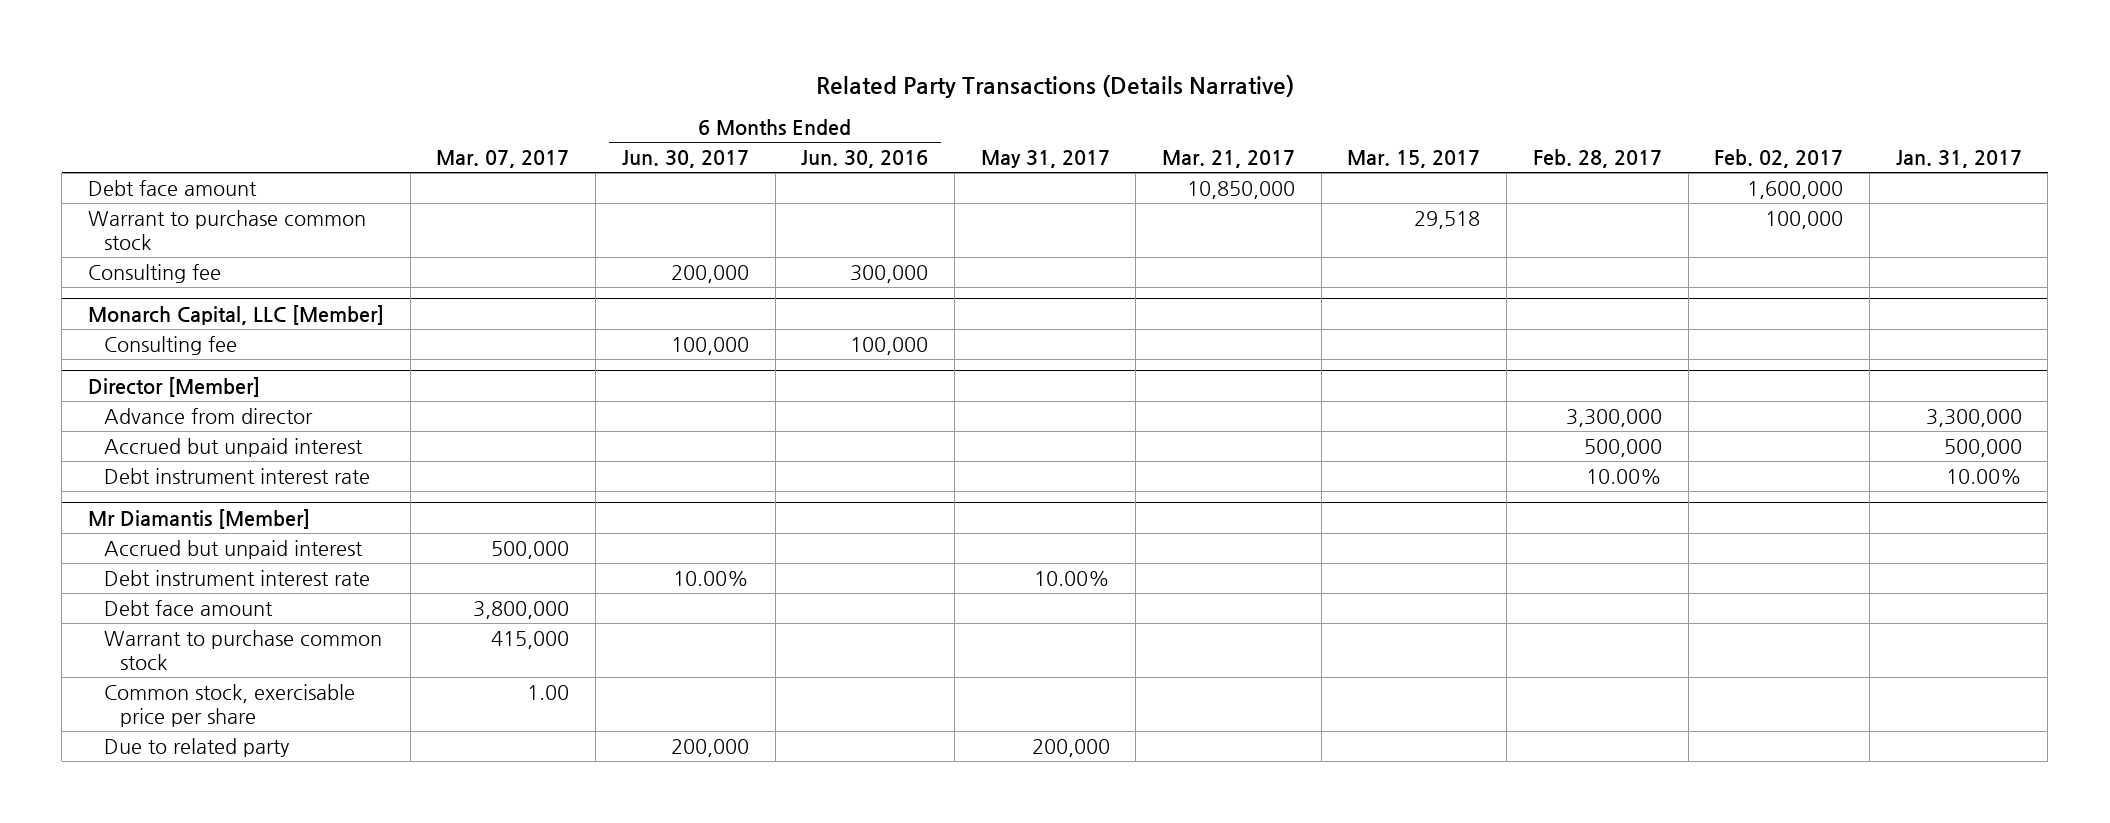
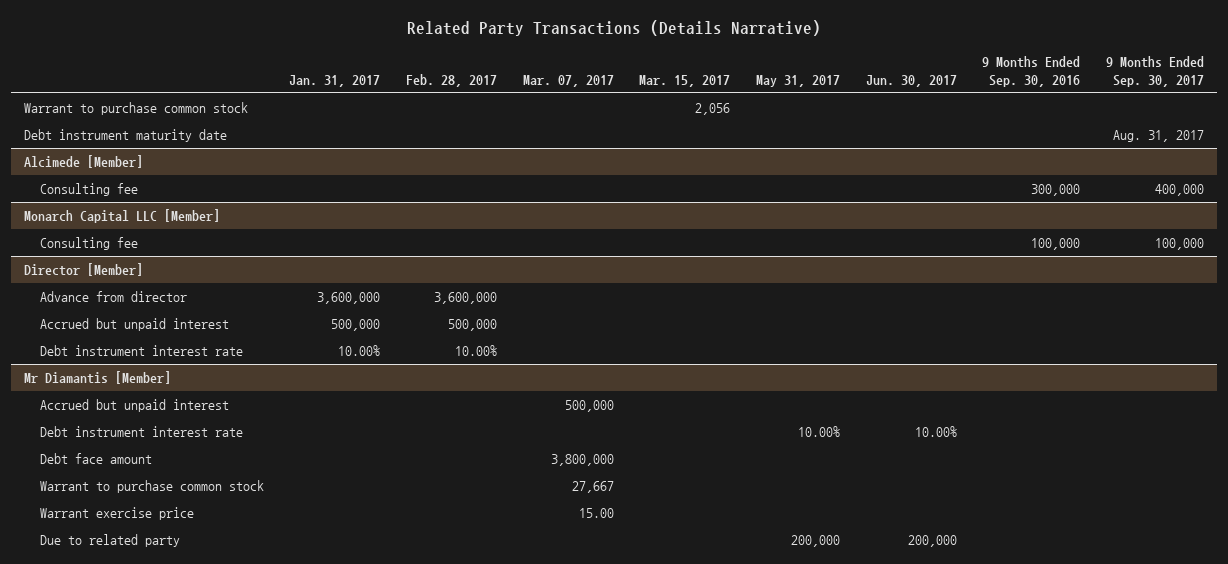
- | Mar. 07, 2017 | 6 Months Ended Jun. 30, 2017 | 6 Months Ended Jun. 30, 2016 | May 31, 2017 | Mar. 21, 2017 | Mar. 15, 2017 | Feb. 28, 2017 | Feb. 02, 2017 | Jan. 31, 2017
+ | Jan. 31, 2017 | Feb. 28, 2017 | Mar. 07, 2017 | Mar. 15, 2017 | May 31, 2017 | Jun. 30, 2017 | 9 Months Ended Sep. 30, 2016 | 9 Months Ended Sep. 30, 2017
- Debt face amount | | | | | 10,850,000 | | | 1,600,000 |
- Warrant to purchase common stock | | | | | | 29,518 | | 100,000 |
- Consulting fee | | 200,000 | 300,000 | | | | | |
- Monarch Capital, LLC [Member]
+ Warrant to purchase common stock | | | | 2,056 | | | |
+ Debt instrument maturity date | | | | | | | | Aug. 31, 2017
+ Alcimede [Member]
+ Consulting fee | | | | | | | 300,000 | 400,000
+ Monarch Capital LLC [Member]
@ Director [Member]
- Advance from director | | | | | | | 3,300,000 | | 3,300,000
+ Advance from director | 3,600,000 | 3,600,000 | | | | | |
@ Mr Diamantis [Member]
- Warrant to purchase common stock | 415,000 | | | | | | | |
- Common stock, exercisable price per share | 1.00 | | | | | | | |
+ Warrant to purchase common stock | | | 27,667 | | | | |
+ Warrant exercise price | | | 15.00 | | | | |

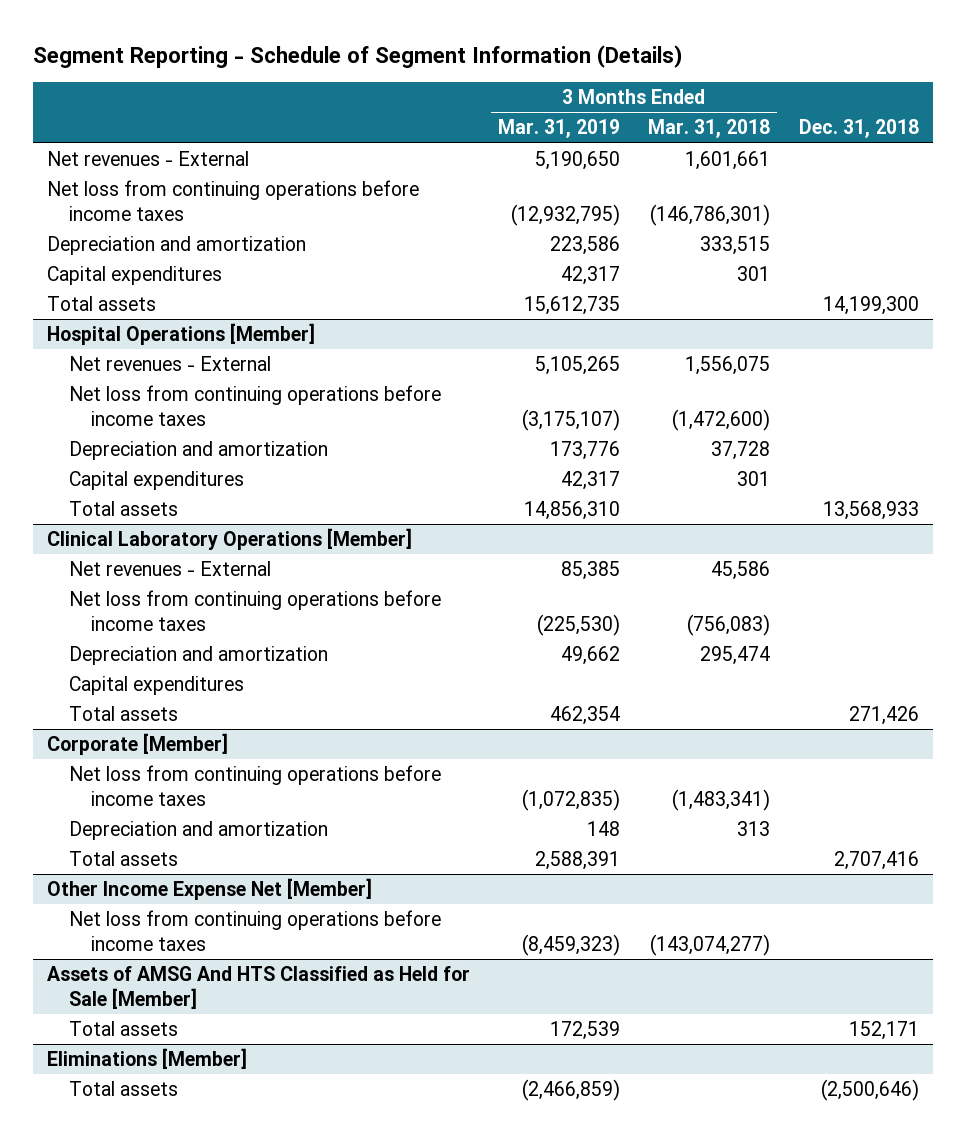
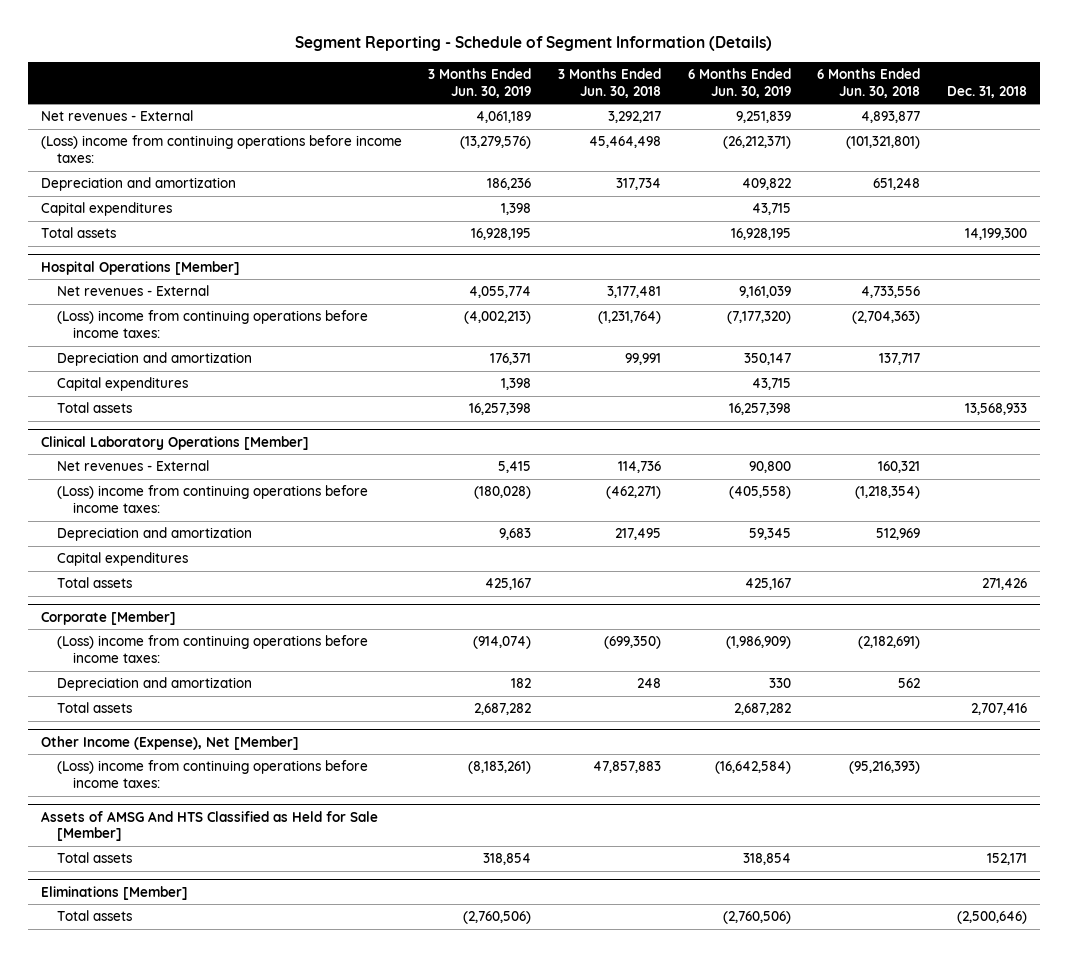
- | 3 Months Ended Mar. 31, 2019 | 3 Months Ended Mar. 31, 2018 | Dec. 31, 2018
+ | 3 Months Ended Jun. 30, 2019 | 3 Months Ended Jun. 30, 2018 | 6 Months Ended Jun. 30, 2019 | 6 Months Ended Jun. 30, 2018 | Dec. 31, 2018
- Net loss from continuing operations before income taxes | (12,932,795) | (146,786,301) |
+ (Loss) income from continuing operations before income taxes: | (13,279,576) | 45,464,498 | (26,212,371) | (101,321,801) |
@ Hospital Operations [Member]
- Net loss from continuing operations before income taxes | (3,175,107) | (1,472,600) |
+ (Loss) income from continuing operations before income taxes: | (4,002,213) | (1,231,764) | (7,177,320) | (2,704,363) |
@ Clinical Laboratory Operations [Member]
- Net loss from continuing operations before income taxes | (225,530) | (756,083) |
+ (Loss) income from continuing operations before income taxes: | (180,028) | (462,271) | (405,558) | (1,218,354) |
@ Corporate [Member]
- Net loss from continuing operations before income taxes | (1,072,835) | (1,483,341) |
+ (Loss) income from continuing operations before income taxes: | (914,074) | (699,350) | (1,986,909) | (2,182,691) |
- Other Income Expense Net [Member]
- Net loss from continuing operations before income taxes | (8,459,323) | (143,074,277) |
+ Other Income (Expense), Net [Member]
+ (Loss) income from continuing operations before income taxes: | (8,183,261) | 47,857,883 | (16,642,584) | (95,216,393) |

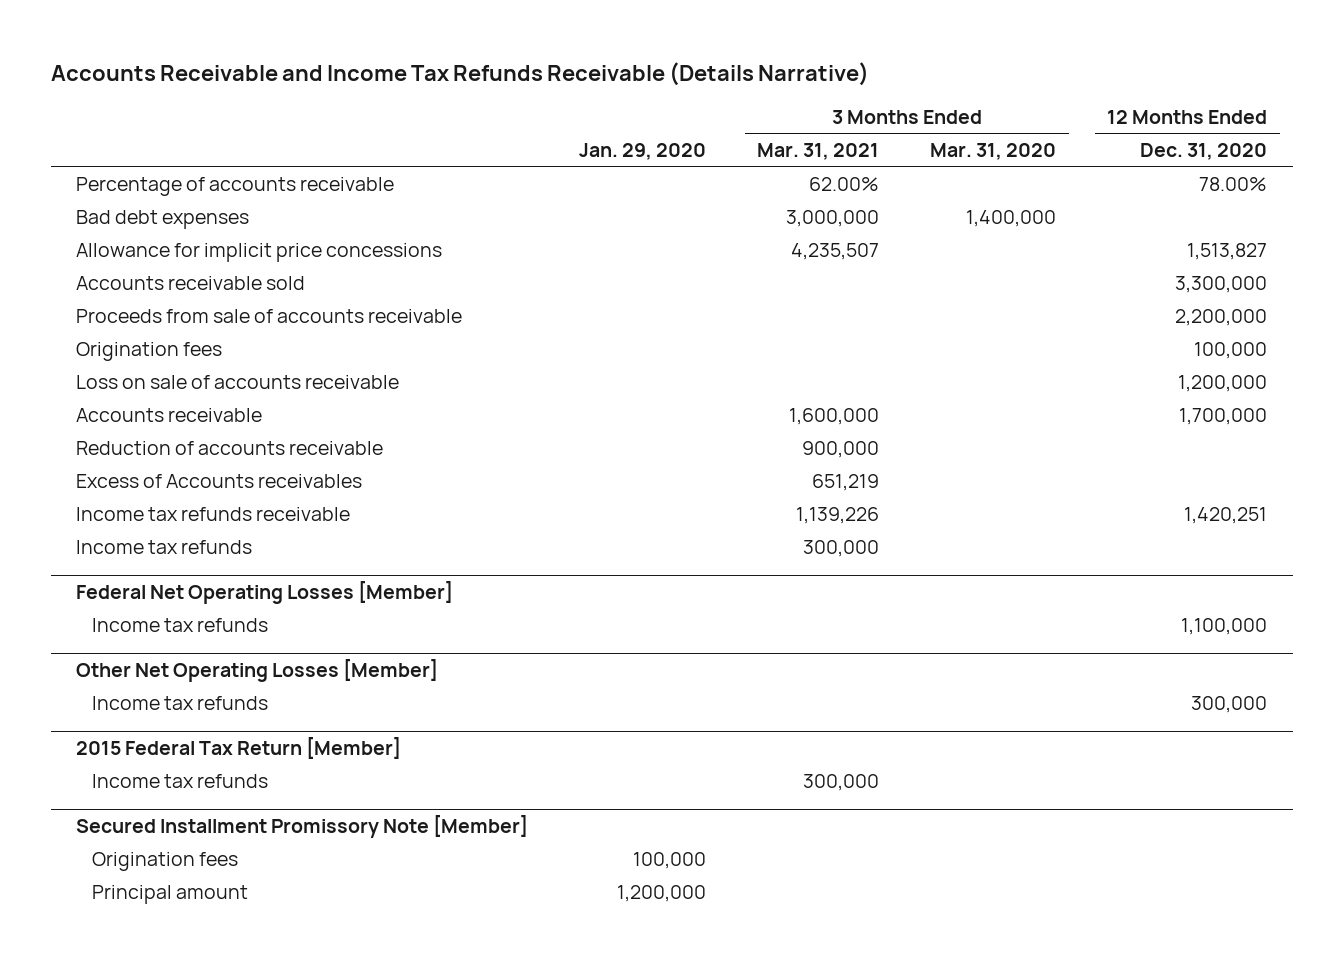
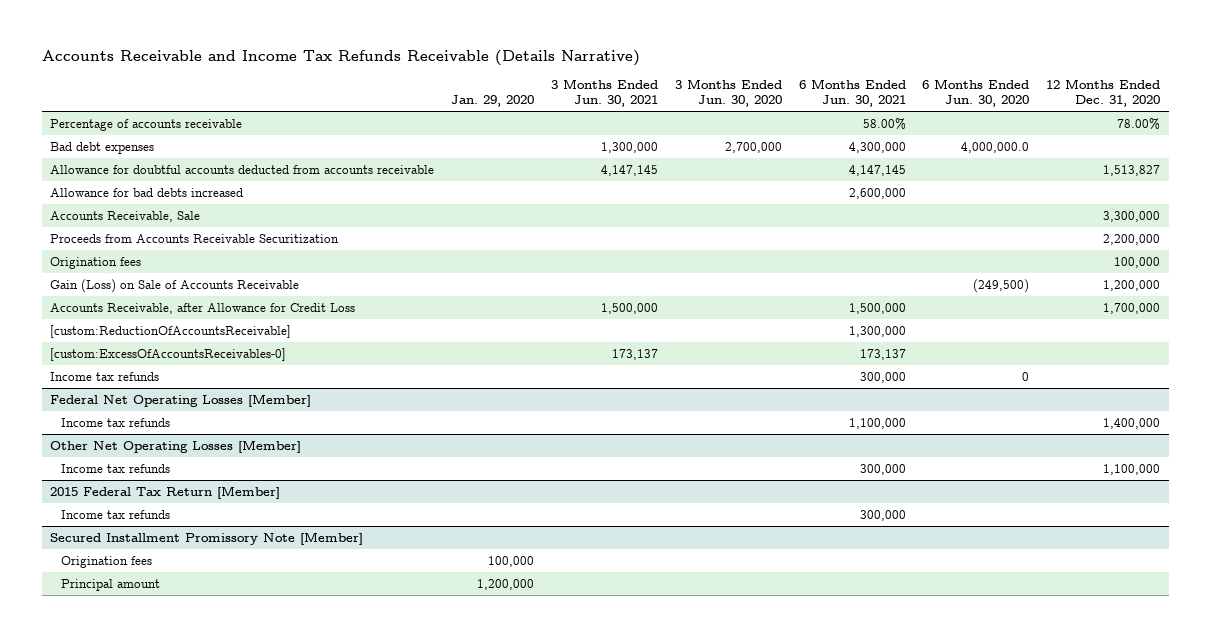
- | Jan. 29, 2020 | 3 Months Ended Mar. 31, 2021 | 3 Months Ended Mar. 31, 2020 | 12 Months Ended Dec. 31, 2020
+ | Jan. 29, 2020 | 3 Months Ended Jun. 30, 2021 | 3 Months Ended Jun. 30, 2020 | 6 Months Ended Jun. 30, 2021 | 6 Months Ended Jun. 30, 2020 | 12 Months Ended Dec. 31, 2020
- Allowance for implicit price concessions | | 4,235,507 | | 1,513,827
- Accounts receivable sold | | | | 3,300,000
- Proceeds from sale of accounts receivable | | | | 2,200,000
+ Allowance for doubtful accounts deducted from accounts receivable | | 4,147,145 | | 4,147,145 | | 1,513,827
+ Allowance for bad debts increased | | | | 2,600,000 | |
+ Accounts Receivable, Sale | | | | | | 3,300,000
+ Proceeds from Accounts Receivable Securitization | | | | | | 2,200,000
- Loss on sale of accounts receivable | | | | 1,200,000
- Accounts receivable | | 1,600,000 | | 1,700,000
- Reduction of accounts receivable | | 900,000 | |
- Excess of Accounts receivables | | 651,219 | |
- Income tax refunds receivable | | 1,139,226 | | 1,420,251
+ Gain (Loss) on Sale of Accounts Receivable | | | | | (249,500) | 1,200,000
+ Accounts Receivable, after Allowance for Credit Loss | | 1,500,000 | | 1,500,000 | | 1,700,000
+ [custom:ReductionOfAccountsReceivable] | | | | 1,300,000 | |
+ [custom:ExcessOfAccountsReceivables-0] | | 173,137 | | 173,137 | |
@ Federal Net Operating Losses [Member]
- Income tax refunds | | | | 1,100,000
+ Income tax refunds | | | | 1,100,000 | | 1,400,000
@ Other Net Operating Losses [Member]
- Income tax refunds | | | | 300,000
+ Income tax refunds | | | | 300,000 | | 1,100,000

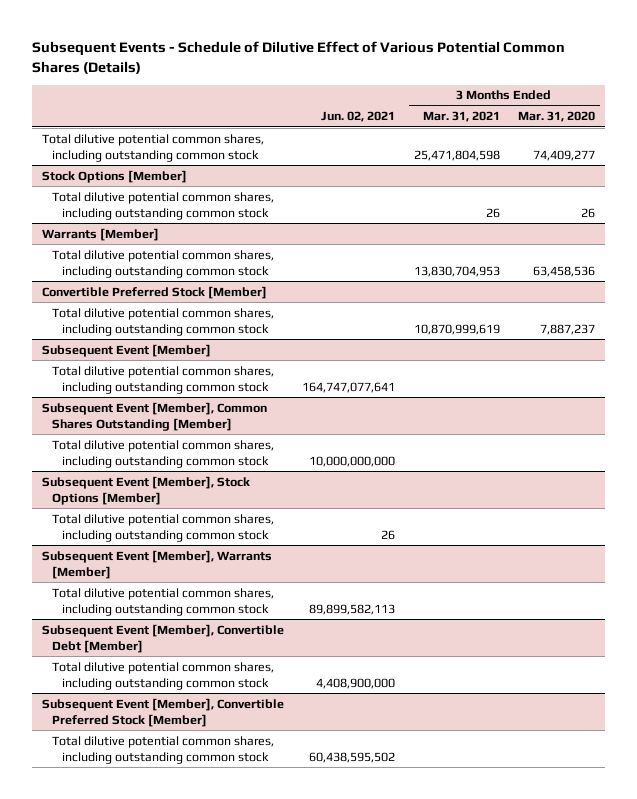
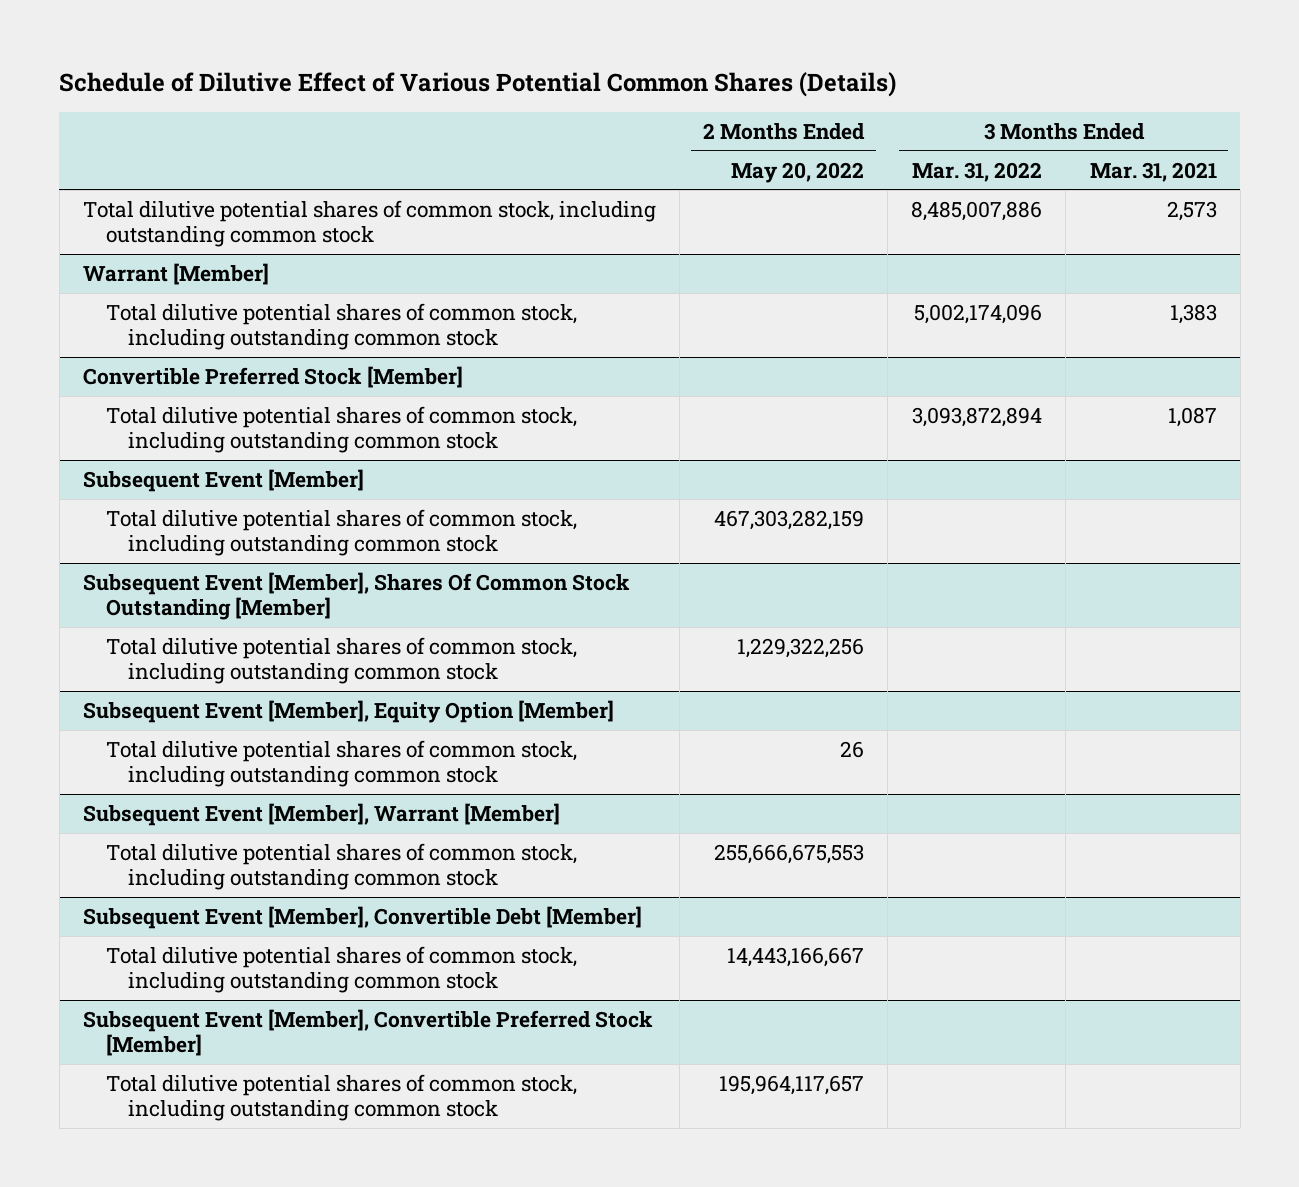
- Subsequent Events - Schedule of Dilutive Effect of Various Potential Common Shares (Details)
+ Schedule of Dilutive Effect of Various Potential Common Shares (Details)
- | Jun. 02, 2021 | 3 Months Ended Mar. 31, 2021 | 3 Months Ended Mar. 31, 2020
+ | 2 Months Ended May 20, 2022 | 3 Months Ended Mar. 31, 2022 | 3 Months Ended Mar. 31, 2021
- Total dilutive potential common shares, including outstanding common stock | | 25,471,804,598 | 74,409,277
- Stock Options [Member]
- Total dilutive potential common shares, including outstanding common stock | | 26 | 26
- Warrants [Member]
- Total dilutive potential common shares, including outstanding common stock | | 13,830,704,953 | 63,458,536
+ Total dilutive potential shares of common stock, including outstanding common stock | | 8,485,007,886 | 2,573
+ Warrant [Member]
+ Total dilutive potential shares of common stock, including outstanding common stock | | 5,002,174,096 | 1,383
@ Convertible Preferred Stock [Member]
- Total dilutive potential common shares, including outstanding common stock | | 10,870,999,619 | 7,887,237
+ Total dilutive potential shares of common stock, including outstanding common stock | | 3,093,872,894 | 1,087
@ Subsequent Event [Member]
- Total dilutive potential common shares, including outstanding common stock | 164,747,077,641 | |
- Subsequent Event [Member], Common Shares Outstanding [Member]
- Total dilutive potential common shares, including outstanding common stock | 10,000,000,000 | |
- Subsequent Event [Member], Stock Options [Member]
- Total dilutive potential common shares, including outstanding common stock | 26 | |
- Subsequent Event [Member], Warrants [Member]
- Total dilutive potential common shares, including outstanding common stock | 89,899,582,113 | |
@ Subsequent Event [Member]
+ Total dilutive potential shares of common stock, including outstanding common stock | 467,303,282,159 | |
+ Subsequent Event [Member], Shares Of Common Stock Outstanding [Member]
+ Total dilutive potential shares of common stock, including outstanding common stock | 1,229,322,256 | |
+ Subsequent Event [Member], Equity Option [Member]
+ Total dilutive potential shares of common stock, including outstanding common stock | 26 | |
+ Subsequent Event [Member], Warrant [Member]
+ Total dilutive potential shares of common stock, including outstanding common stock | 255,666,675,553 | |
@ Subsequent Event [Member], Convertible Debt [Member]
- Total dilutive potential common shares, including outstanding common stock | 4,408,900,000 | |
+ Total dilutive potential shares of common stock, including outstanding common stock | 14,443,166,667 | |
@ Subsequent Event [Member], Convertible Preferred Stock [Member]
- Total dilutive potential common shares, including outstanding common stock | 60,438,595,502 | |
+ Total dilutive potential shares of common stock, including outstanding common stock | 195,964,117,657 | |

